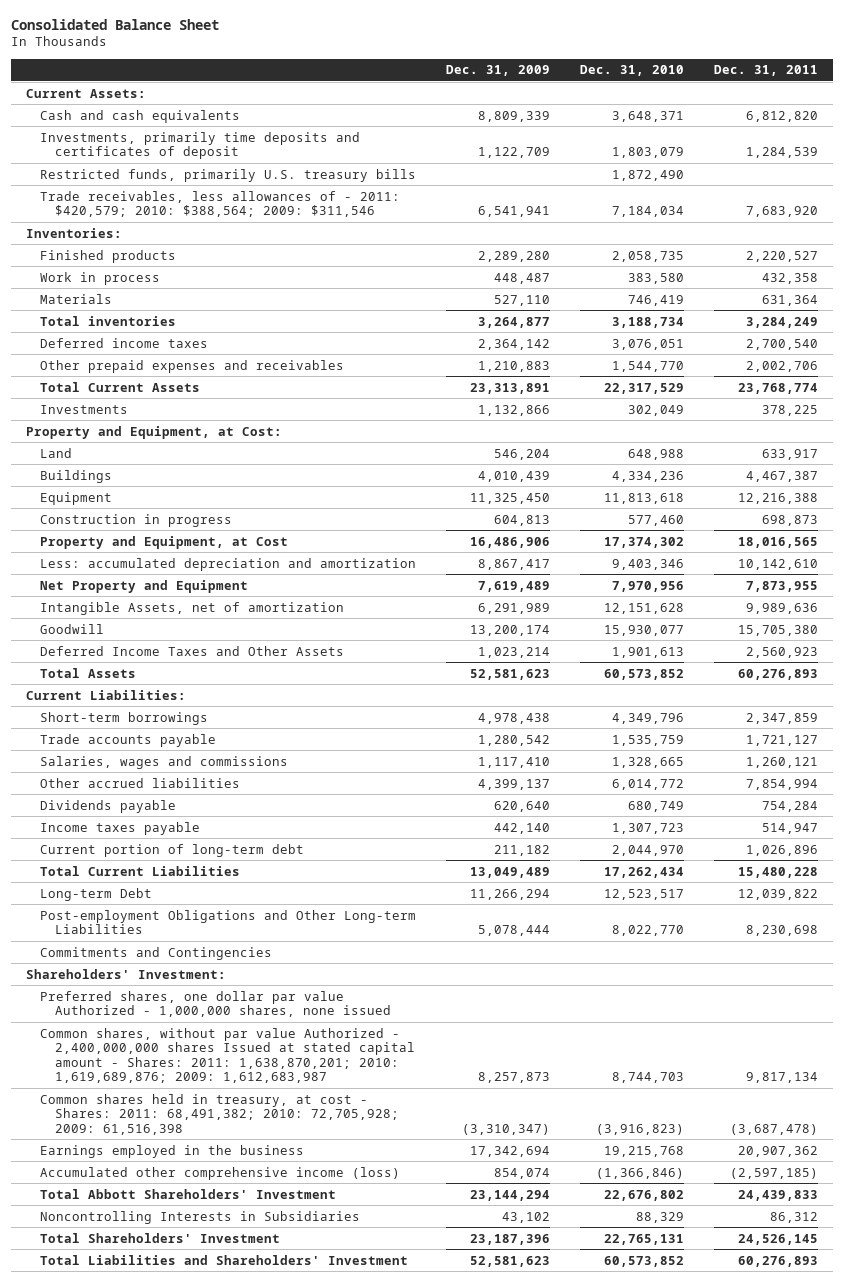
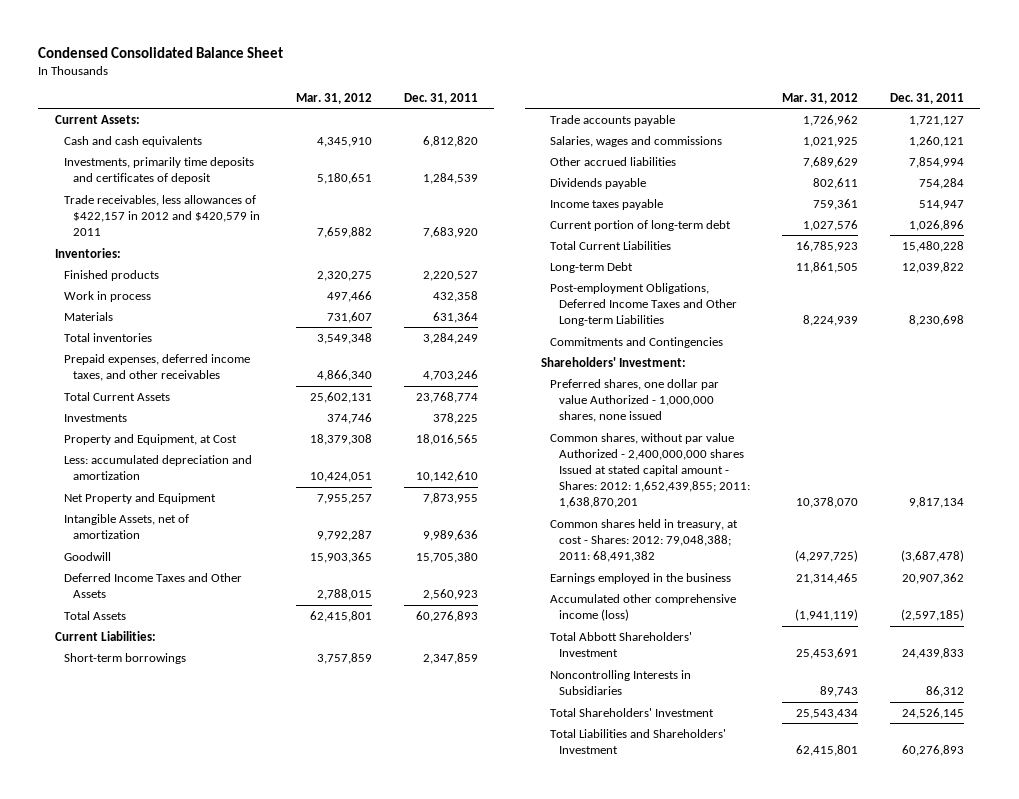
- Consolidated Balance Sheet
+ Condensed Consolidated Balance Sheet
- | Dec. 31, 2009 | Dec. 31, 2010 | Dec. 31, 2011
+ | Mar. 31, 2012 | Dec. 31, 2011
- Restricted funds, primarily U.S. treasury bills | | 1,872,490 |
- Trade receivables, less allowances of - 2011: $420,579; 2010: $388,564; 2009: $311,546 | 6,541,941 | 7,184,034 | 7,683,920
+ Trade receivables, less allowances of $422,157 in 2012 and $420,579 in 2011 | 7,659,882 | 7,683,920
- Deferred income taxes | 2,364,142 | 3,076,051 | 2,700,540
- Other prepaid expenses and receivables | 1,210,883 | 1,544,770 | 2,002,706
+ Prepaid expenses, deferred income taxes, and other receivables | 4,866,340 | 4,703,246
- Property and Equipment, at Cost:
- Land | 546,204 | 648,988 | 633,917
- Buildings | 4,010,439 | 4,334,236 | 4,467,387
- Equipment | 11,325,450 | 11,813,618 | 12,216,388
- Construction in progress | 604,813 | 577,460 | 698,873
- Post-employment Obligations and Other Long-term Liabilities | 5,078,444 | 8,022,770 | 8,230,698
+ Post-employment Obligations, Deferred Income Taxes and Other Long-term Liabilities | 8,224,939 | 8,230,698
- Common shares, without par value Authorized - 2,400,000,000 shares Issued at stated capital amount - Shares: 2011: 1,638,870,201; 2010: 1,619,689,876; 2009: 1,612,683,987 | 8,257,873 | 8,744,703 | 9,817,134
- Common shares held in treasury, at cost - Shares: 2011: 68,491,382; 2010: 72,705,928; 2009: 61,516,398 | (3,310,347) | (3,916,823) | (3,687,478)
+ Common shares, without par value Authorized - 2,400,000,000 shares Issued at stated capital amount - Shares: 2012: 1,652,439,855; 2011: 1,638,870,201 | 10,378,070 | 9,817,134
+ Common shares held in treasury, at cost - Shares: 2012: 79,048,388; 2011: 68,491,382 | (4,297,725) | (3,687,478)

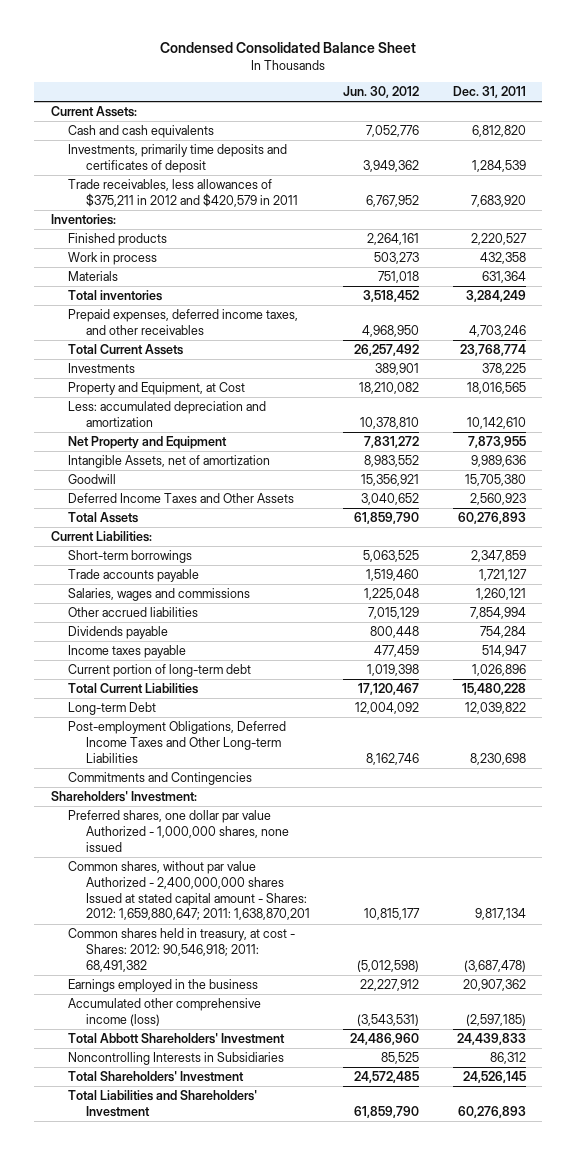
- | Mar. 31, 2012 | Dec. 31, 2011
+ | Jun. 30, 2012 | Dec. 31, 2011
- Trade receivables, less allowances of $422,157 in 2012 and $420,579 in 2011 | 7,659,882 | 7,683,920
+ Trade receivables, less allowances of $375,211 in 2012 and $420,579 in 2011 | 6,767,952 | 7,683,920
- Common shares, without par value Authorized - 2,400,000,000 shares Issued at stated capital amount - Shares: 2012: 1,652,439,855; 2011: 1,638,870,201 | 10,378,070 | 9,817,134
- Common shares held in treasury, at cost - Shares: 2012: 79,048,388; 2011: 68,491,382 | (4,297,725) | (3,687,478)
+ Common shares, without par value Authorized - 2,400,000,000 shares Issued at stated capital amount - Shares: 2012: 1,659,880,647; 2011: 1,638,870,201 | 10,815,177 | 9,817,134
+ Common shares held in treasury, at cost - Shares: 2012: 90,546,918; 2011: 68,491,382 | (5,012,598) | (3,687,478)

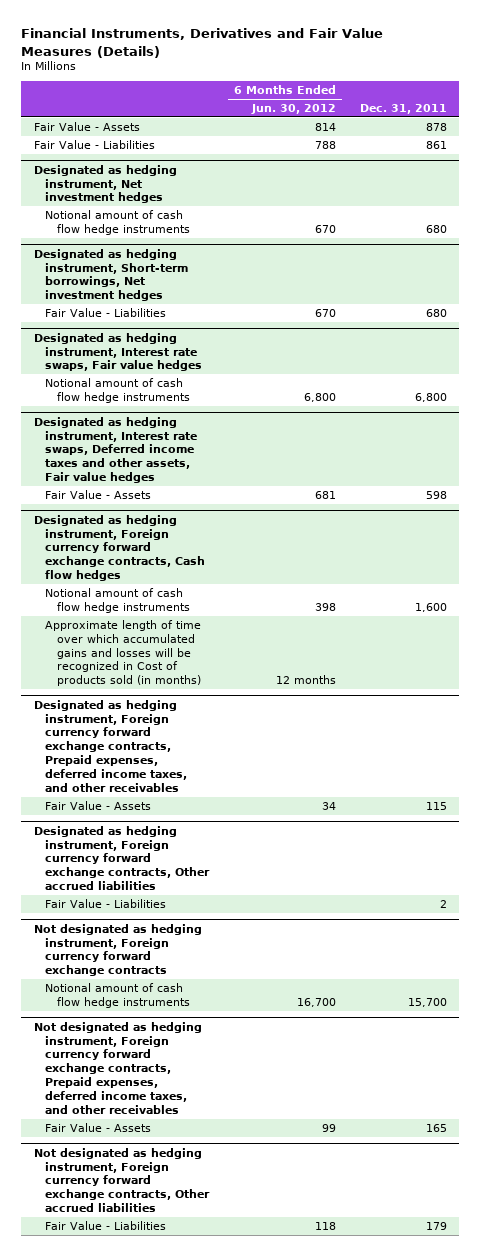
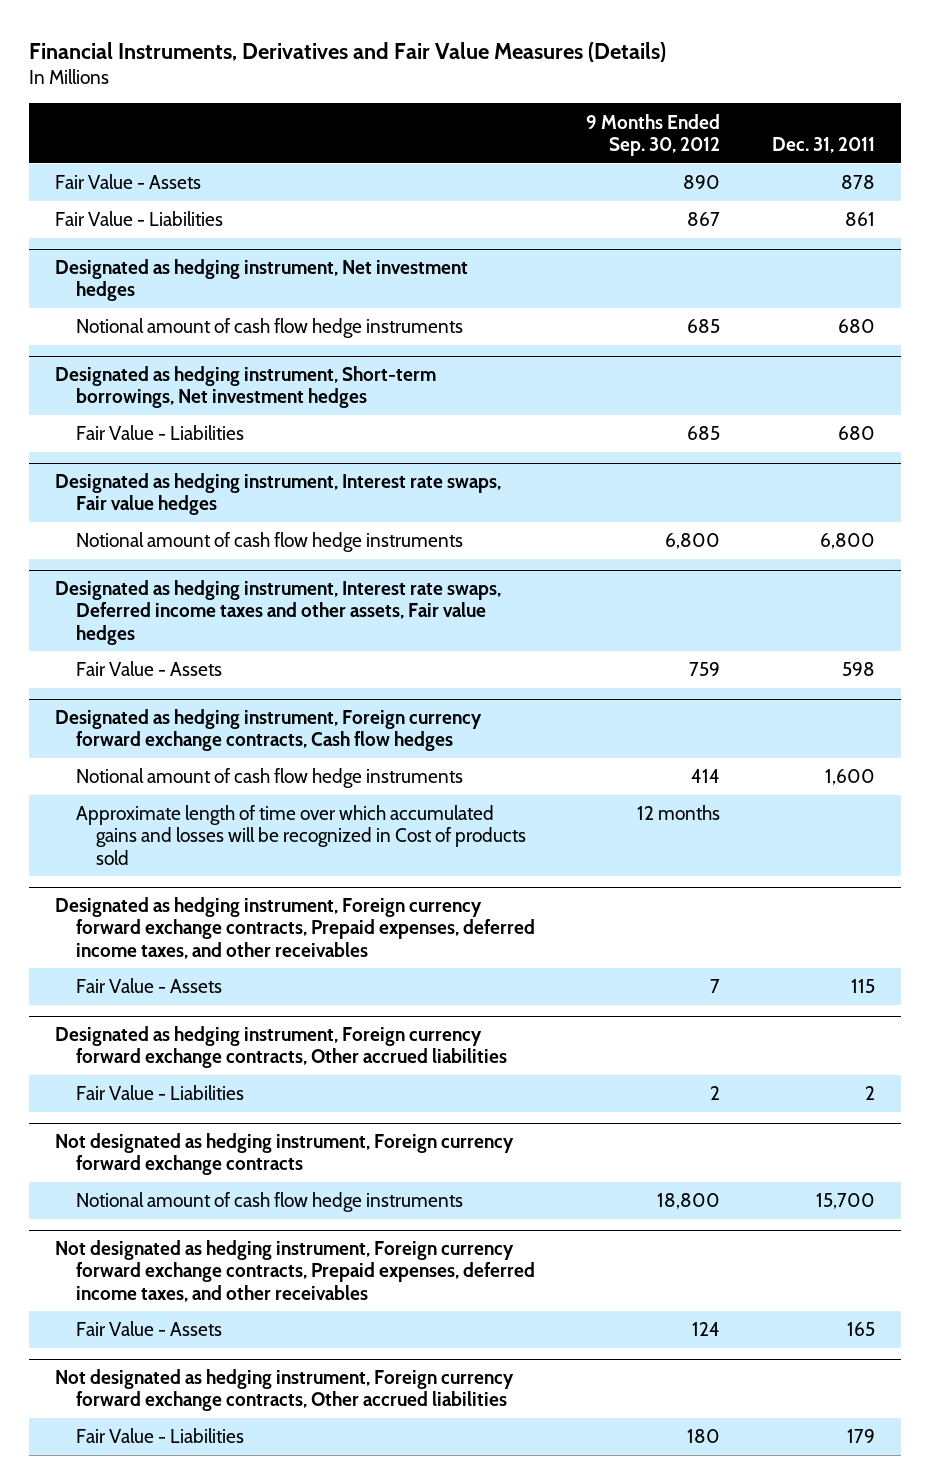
- | 6 Months Ended Jun. 30, 2012 | Dec. 31, 2011
+ | 9 Months Ended Sep. 30, 2012 | Dec. 31, 2011
@ Designated as hedging instrument, Foreign currency forward exchange contracts, Cash flow hedges
- Approximate length of time over which accumulated gains and losses will be recognized in Cost of products sold (in months) | 12 months |
+ Approximate length of time over which accumulated gains and losses will be recognized in Cost of products sold | 12 months |

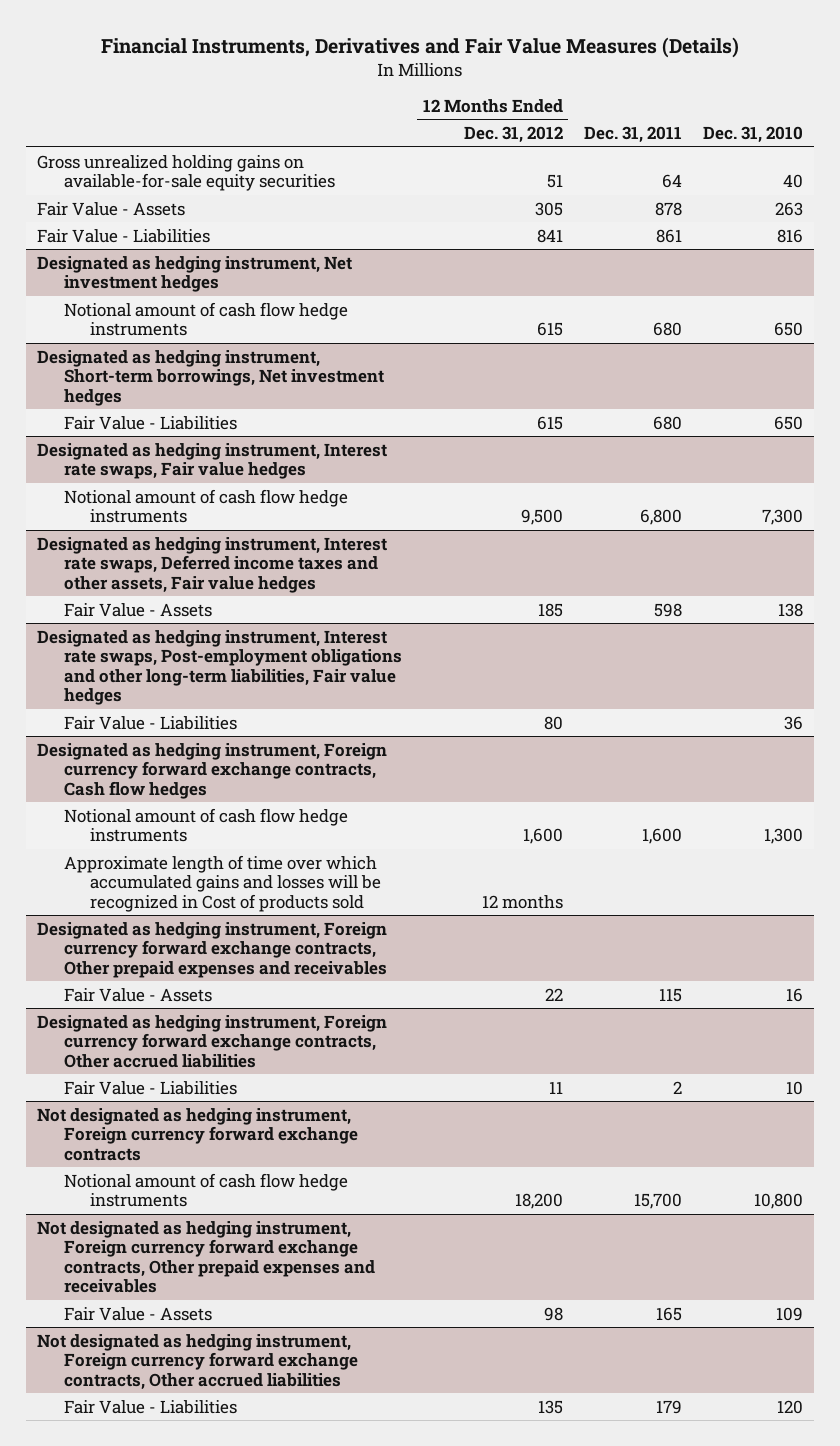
- | 9 Months Ended Sep. 30, 2012 | Dec. 31, 2011
+ | 12 Months Ended Dec. 31, 2012 | Dec. 31, 2011 | Dec. 31, 2010
+ Gross unrealized holding gains on available-for-sale equity securities | 51 | 64 | 40
+ Designated as hedging instrument, Interest rate swaps, Post-employment obligations and other long-term liabilities, Fair value hedges
+ Fair Value - Liabilities | 80 | | 36
- Designated as hedging instrument, Foreign currency forward exchange contracts, Prepaid expenses, deferred income taxes, and other receivables
+ Designated as hedging instrument, Foreign currency forward exchange contracts, Other prepaid expenses and receivables
- Not designated as hedging instrument, Foreign currency forward exchange contracts, Prepaid expenses, deferred income taxes, and other receivables
+ Not designated as hedging instrument, Foreign currency forward exchange contracts, Other prepaid expenses and receivables

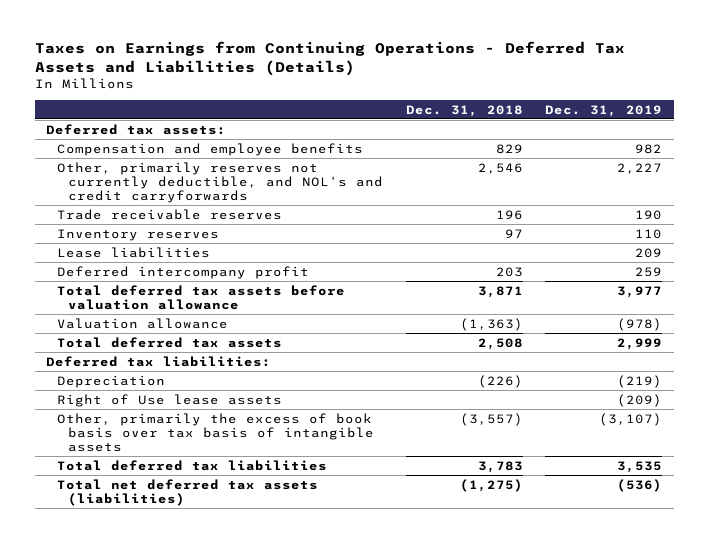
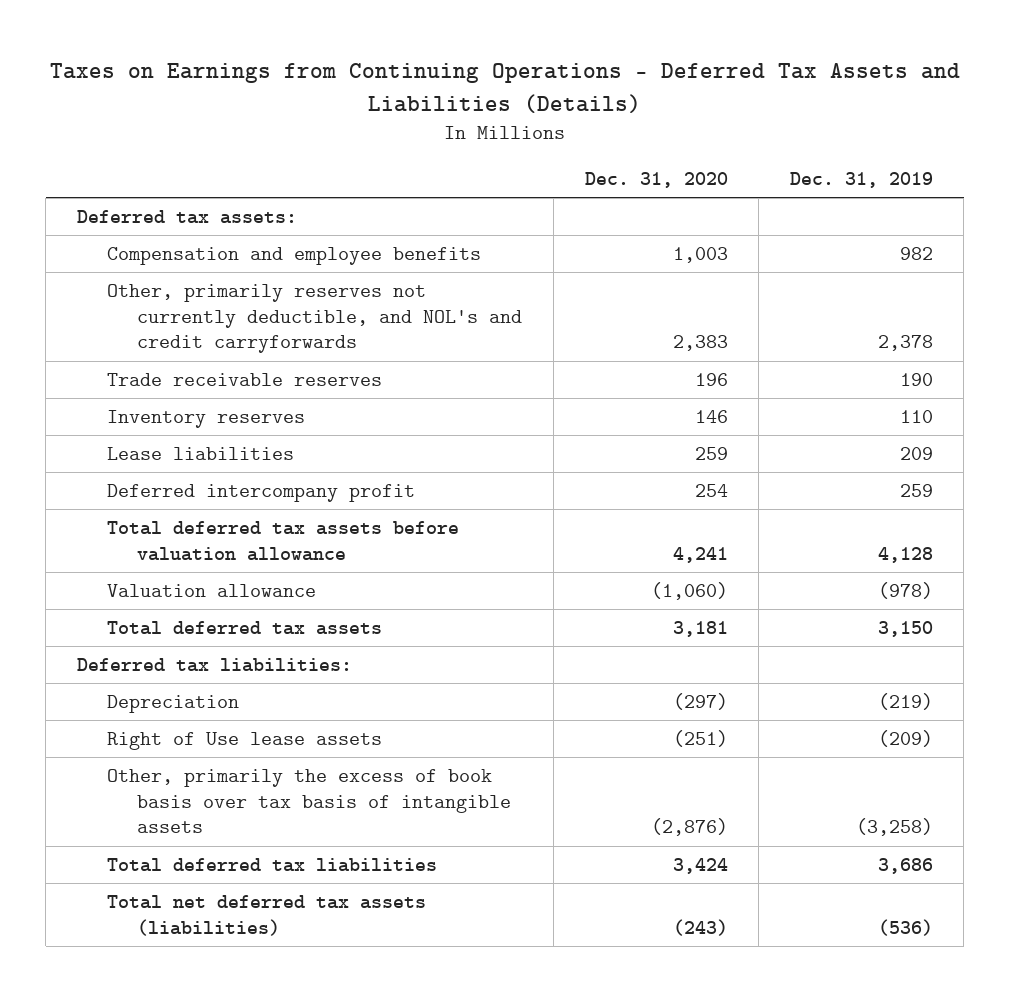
- | Dec. 31, 2018 | Dec. 31, 2019
+ | Dec. 31, 2020 | Dec. 31, 2019
- Other, primarily reserves not currently deductible, and NOL's and credit carryforwards | 2,546 | 2,227
+ Other, primarily reserves not currently deductible, and NOL's and credit carryforwards | 2,383 | 2,378
- Total deferred tax assets before valuation allowance | 3,871 | 3,977
+ Total deferred tax assets before valuation allowance | 4,241 | 4,128
- Total deferred tax assets | 2,508 | 2,999
+ Total deferred tax assets | 3,181 | 3,150
- Other, primarily the excess of book basis over tax basis of intangible assets | (3,557) | (3,107)
- Total deferred tax liabilities | 3,783 | 3,535
+ Other, primarily the excess of book basis over tax basis of intangible assets | (2,876) | (3,258)
+ Total deferred tax liabilities | 3,424 | 3,686

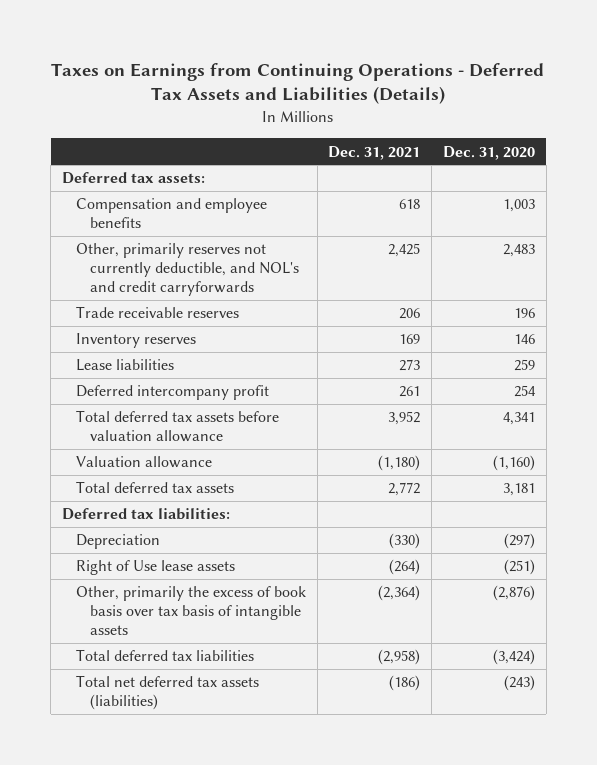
- | Dec. 31, 2020 | Dec. 31, 2019
+ | Dec. 31, 2021 | Dec. 31, 2020
- Other, primarily reserves not currently deductible, and NOL's and credit carryforwards | 2,383 | 2,378
+ Other, primarily reserves not currently deductible, and NOL's and credit carryforwards | 2,425 | 2,483
- Total deferred tax assets before valuation allowance | 4,241 | 4,128
- Valuation allowance | (1,060) | (978)
+ Total deferred tax assets before valuation allowance | 3,952 | 4,341
+ Valuation allowance | (1,180) | (1,160)
- Total deferred tax liabilities | 3,424 | 3,686
+ Total deferred tax liabilities | (2,958) | (3,424)

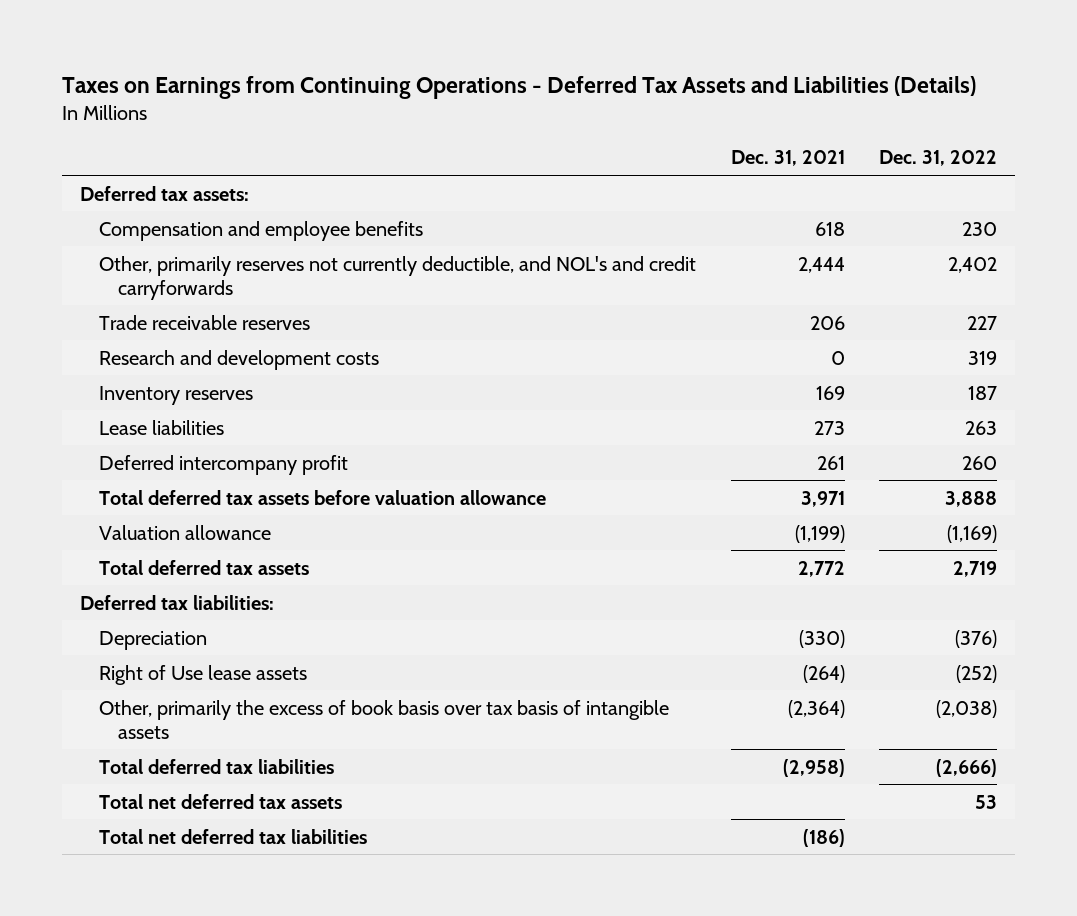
- | Dec. 31, 2021 | Dec. 31, 2020
+ | Dec. 31, 2021 | Dec. 31, 2022
- Other, primarily reserves not currently deductible, and NOL's and credit carryforwards | 2,425 | 2,483
+ Other, primarily reserves not currently deductible, and NOL's and credit carryforwards | 2,444 | 2,402
+ Research and development costs | 0 | 319
- Total deferred tax assets before valuation allowance | 3,952 | 4,341
- Valuation allowance | (1,180) | (1,160)
+ Total deferred tax assets before valuation allowance | 3,971 | 3,888
+ Valuation allowance | (1,199) | (1,169)
- Total net deferred tax assets (liabilities) | (186) | (243)
+ Total net deferred tax assets | | 53
+ Total net deferred tax liabilities | (186) |

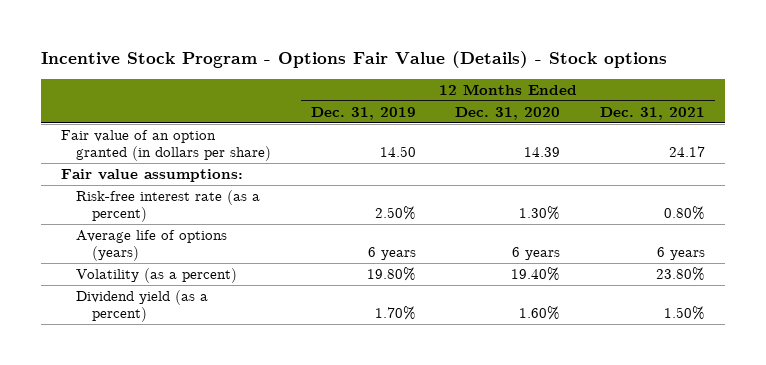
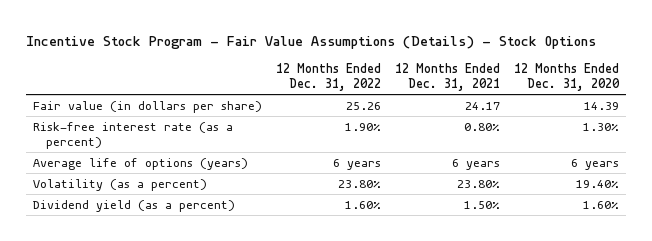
- Incentive Stock Program - Options Fair Value (Details) - Stock options
+ Incentive Stock Program - Fair Value Assumptions (Details) - Stock Options
- | 12 Months Ended Dec. 31, 2019 | 12 Months Ended Dec. 31, 2020 | 12 Months Ended Dec. 31, 2021
+ | 12 Months Ended Dec. 31, 2022 | 12 Months Ended Dec. 31, 2021 | 12 Months Ended Dec. 31, 2020
- Fair value of an option granted (in dollars per share) | 14.50 | 14.39 | 24.17
- Fair value assumptions:
+ Fair value (in dollars per share) | 25.26 | 24.17 | 14.39

